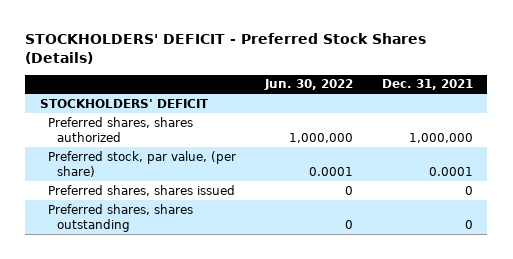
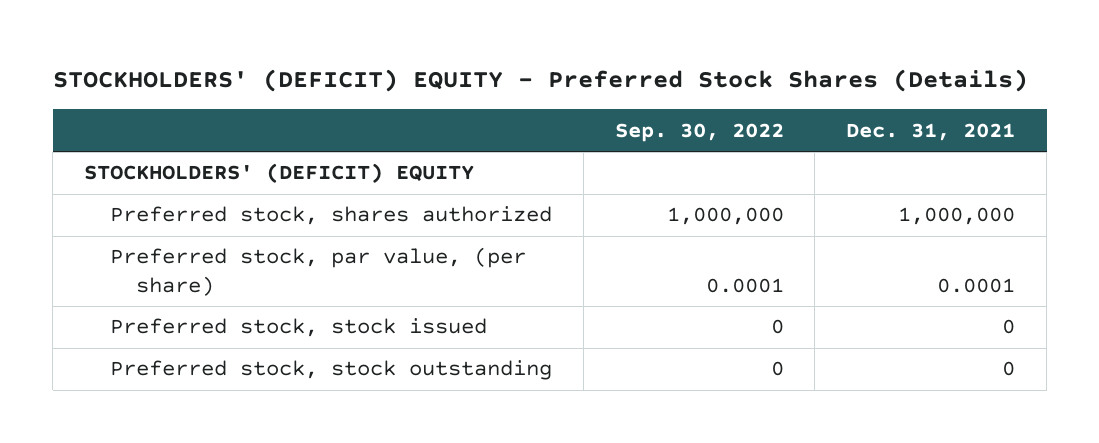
- STOCKHOLDERS' DEFICIT - Preferred Stock Shares (Details)
+ STOCKHOLDERS' (DEFICIT) EQUITY - Preferred Stock Shares (Details)
- | Jun. 30, 2022 | Dec. 31, 2021
+ | Sep. 30, 2022 | Dec. 31, 2021
- STOCKHOLDERS' DEFICIT
- Preferred shares, shares authorized | 1,000,000 | 1,000,000
+ STOCKHOLDERS' (DEFICIT) EQUITY
+ Preferred stock, shares authorized | 1,000,000 | 1,000,000
- Preferred shares, shares issued | 0 | 0
- Preferred shares, shares outstanding | 0 | 0
+ Preferred stock, stock issued | 0 | 0
+ Preferred stock, stock outstanding | 0 | 0

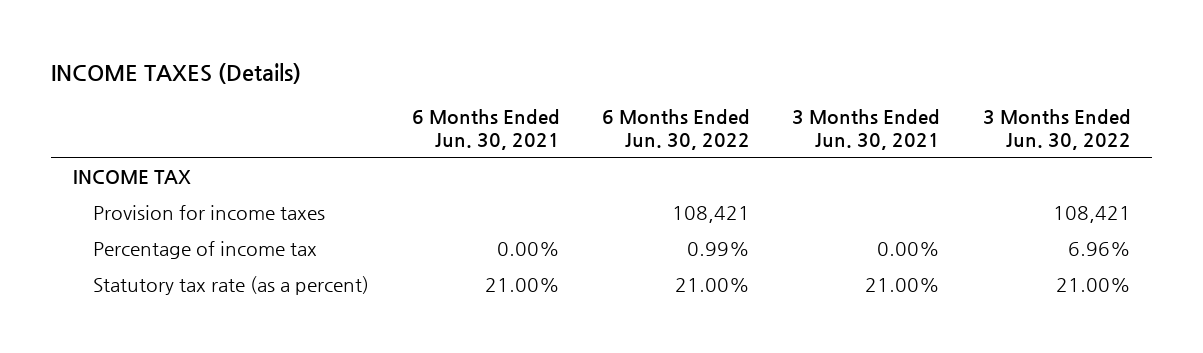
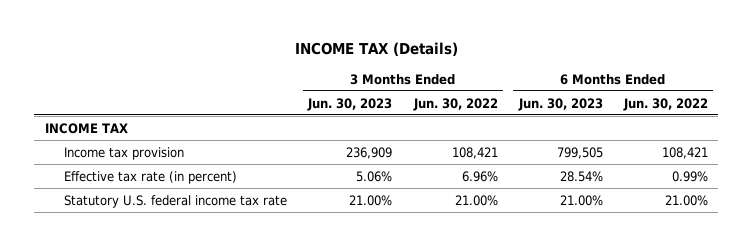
- INCOME TAXES (Details)
+ INCOME TAX (Details)
- | 6 Months Ended Jun. 30, 2021 | 6 Months Ended Jun. 30, 2022 | 3 Months Ended Jun. 30, 2021 | 3 Months Ended Jun. 30, 2022
+ | 3 Months Ended Jun. 30, 2023 | 3 Months Ended Jun. 30, 2022 | 6 Months Ended Jun. 30, 2023 | 6 Months Ended Jun. 30, 2022
- Provision for income taxes | | 108,421 | | 108,421
- Percentage of income tax | 0.00% | 0.99% | 0.00% | 6.96%
- Statutory tax rate (as a percent) | 21.00% | 21.00% | 21.00% | 21.00%
+ Income tax provision | 236,909 | 108,421 | 799,505 | 108,421
+ Effective tax rate (in percent) | 5.06% | 6.96% | 28.54% | 0.99%
+ Statutory U.S. federal income tax rate | 21.00% | 21.00% | 21.00% | 21.00%

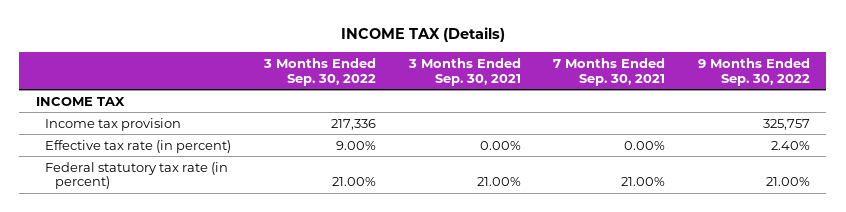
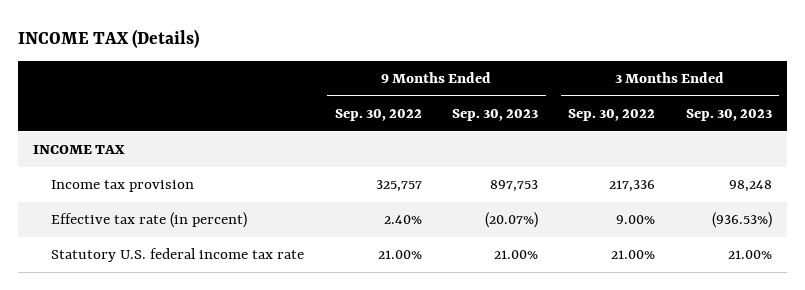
- | 3 Months Ended Sep. 30, 2022 | 3 Months Ended Sep. 30, 2021 | 7 Months Ended Sep. 30, 2021 | 9 Months Ended Sep. 30, 2022
+ | 9 Months Ended Sep. 30, 2022 | 9 Months Ended Sep. 30, 2023 | 3 Months Ended Sep. 30, 2022 | 3 Months Ended Sep. 30, 2023
- Federal statutory tax rate (in percent) | 21.00% | 21.00% | 21.00% | 21.00%
+ Statutory U.S. federal income tax rate | 21.00% | 21.00% | 21.00% | 21.00%

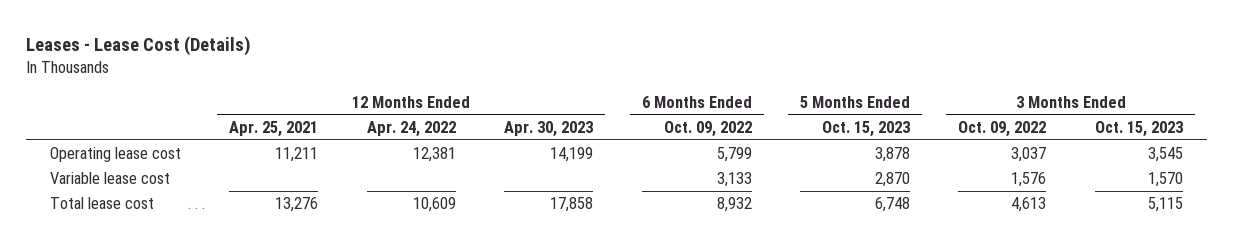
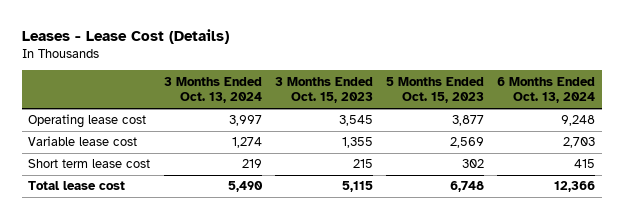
- | 12 Months Ended Apr. 25, 2021 | 12 Months Ended Apr. 24, 2022 | 12 Months Ended Apr. 30, 2023 | 6 Months Ended Oct. 09, 2022 | 5 Months Ended Oct. 15, 2023 | 3 Months Ended Oct. 09, 2022 | 3 Months Ended Oct. 15, 2023
+ | 3 Months Ended Oct. 13, 2024 | 3 Months Ended Oct. 15, 2023 | 5 Months Ended Oct. 15, 2023 | 6 Months Ended Oct. 13, 2024
- Operating lease cost | 11,211 | 12,381 | 14,199 | 5,799 | 3,878 | 3,037 | 3,545
- Variable lease cost | | | | 3,133 | 2,870 | 1,576 | 1,570
+ Operating lease cost | 3,997 | 3,545 | 3,877 | 9,248
+ Variable lease cost | 1,274 | 1,355 | 2,569 | 2,703
+ Short term lease cost | 219 | 215 | 302 | 415

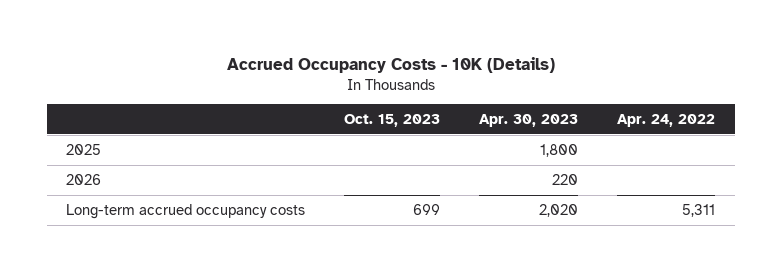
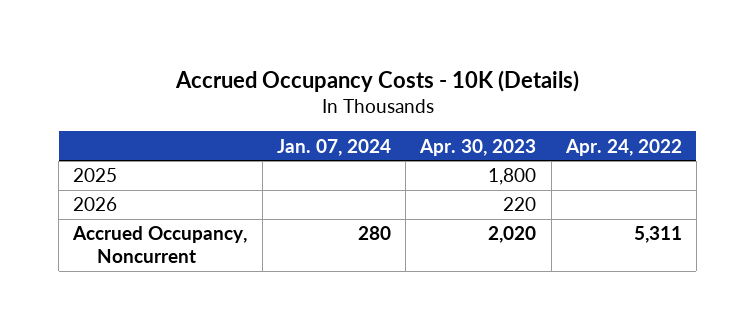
- | Oct. 15, 2023 | Apr. 30, 2023 | Apr. 24, 2022
+ | Jan. 07, 2024 | Apr. 30, 2023 | Apr. 24, 2022
- Long-term accrued occupancy costs | 699 | 2,020 | 5,311
+ Accrued Occupancy, Noncurrent | 280 | 2,020 | 5,311

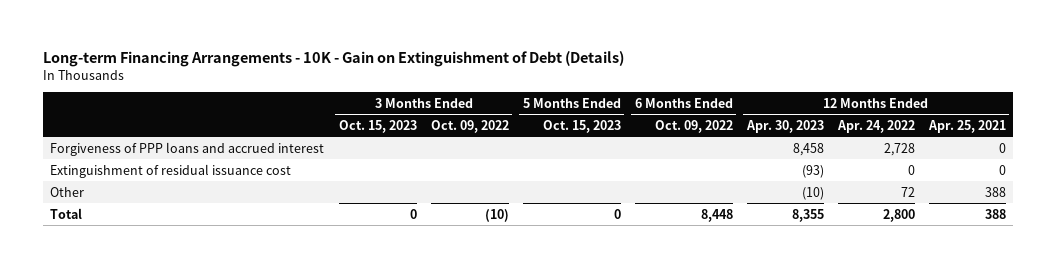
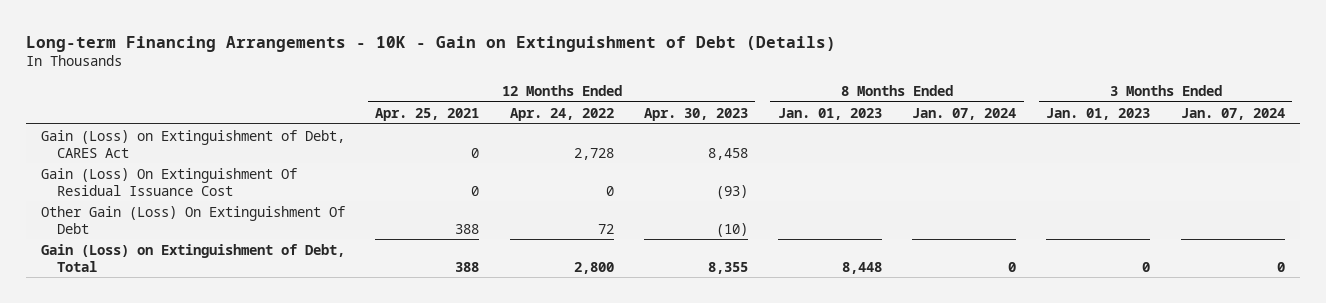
- | 3 Months Ended Oct. 15, 2023 | 3 Months Ended Oct. 09, 2022 | 5 Months Ended Oct. 15, 2023 | 6 Months Ended Oct. 09, 2022 | 12 Months Ended Apr. 30, 2023 | 12 Months Ended Apr. 24, 2022 | 12 Months Ended Apr. 25, 2021
+ | 12 Months Ended Apr. 25, 2021 | 12 Months Ended Apr. 24, 2022 | 12 Months Ended Apr. 30, 2023 | 8 Months Ended Jan. 01, 2023 | 8 Months Ended Jan. 07, 2024 | 3 Months Ended Jan. 01, 2023 | 3 Months Ended Jan. 07, 2024
- Forgiveness of PPP loans and accrued interest | | | | | 8,458 | 2,728 | 0
- Extinguishment of residual issuance cost | | | | | (93) | 0 | 0
- Other | | | | | (10) | 72 | 388
- Total | 0 | (10) | 0 | 8,448 | 8,355 | 2,800 | 388
+ Gain (Loss) on Extinguishment of Debt, CARES Act | 0 | 2,728 | 8,458 | | | |
+ Gain (Loss) On Extinguishment Of Residual Issuance Cost | 0 | 0 | (93) | | | |
+ Other Gain (Loss) On Extinguishment Of Debt | 388 | 72 | (10) | | | |
+ Gain (Loss) on Extinguishment of Debt, Total | 388 | 2,800 | 8,355 | 8,448 | 0 | 0 | 0

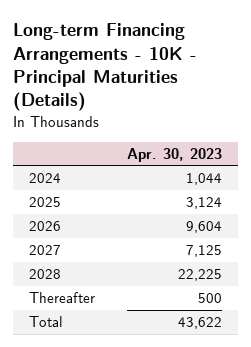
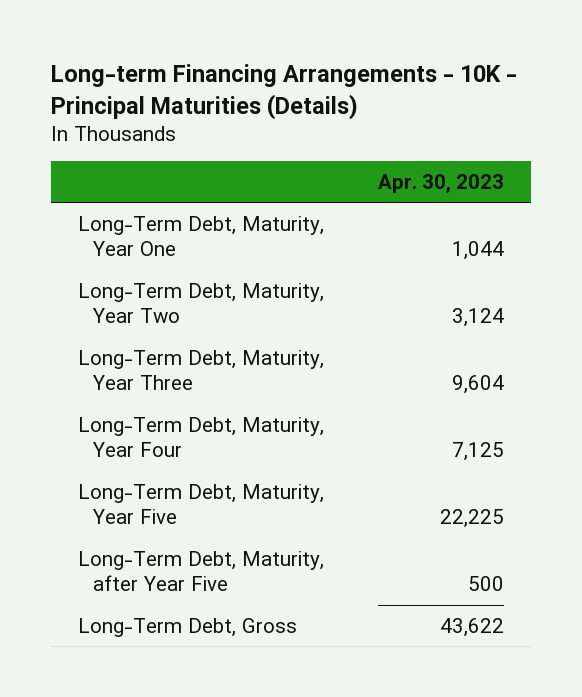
- 2024 | 1,044
- 2025 | 3,124
- 2026 | 9,604
- 2027 | 7,125
- 2028 | 22,225
- Thereafter | 500
- Total | 43,622
+ Long-Term Debt, Maturity, Year One | 1,044
+ Long-Term Debt, Maturity, Year Two | 3,124
+ Long-Term Debt, Maturity, Year Three | 9,604
+ Long-Term Debt, Maturity, Year Four | 7,125
+ Long-Term Debt, Maturity, Year Five | 22,225
+ Long-Term Debt, Maturity, after Year Five | 500
+ Long-Term Debt, Gross | 43,622

